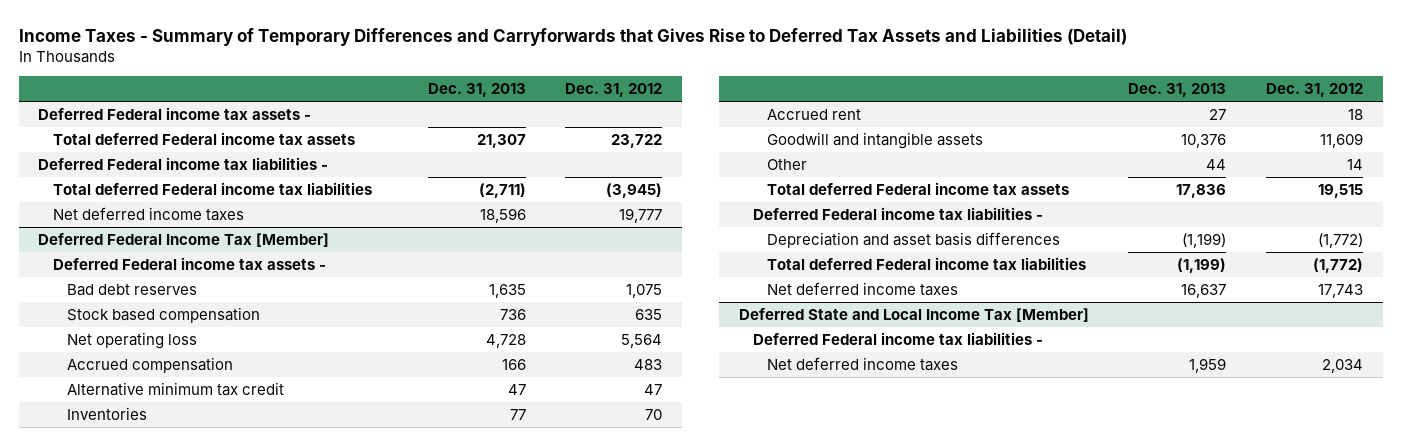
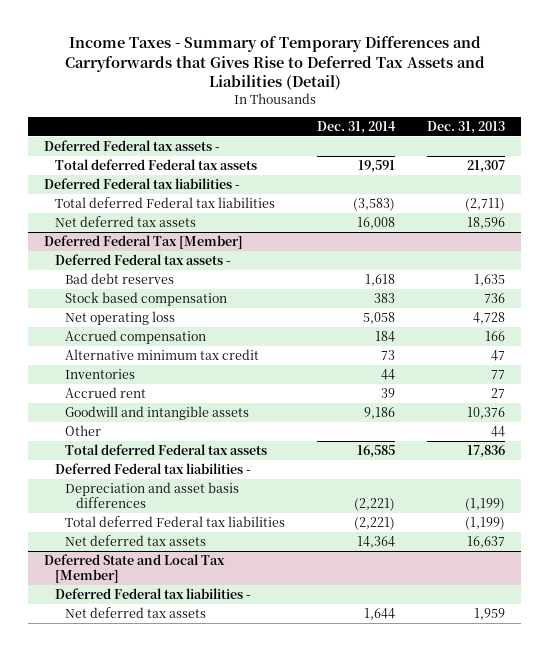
- | Dec. 31, 2013 | Dec. 31, 2012
+ | Dec. 31, 2014 | Dec. 31, 2013
- Deferred Federal income tax assets -
- Total deferred Federal income tax assets | 21,307 | 23,722
- Deferred Federal income tax liabilities -
- Total deferred Federal income tax liabilities | (2,711) | (3,945)
- Net deferred income taxes | 18,596 | 19,777
- Deferred Federal Income Tax [Member]
- Deferred Federal income tax assets -
+ Deferred Federal tax assets -
+ Total deferred Federal tax assets | 19,591 | 21,307
+ Deferred Federal tax liabilities -
+ Total deferred Federal tax liabilities | (3,583) | (2,711)
+ Net deferred tax assets | 16,008 | 18,596
+ Deferred Federal Tax [Member]
+ Deferred Federal tax assets -
- Total deferred Federal income tax assets | 17,836 | 19,515
- Deferred Federal income tax liabilities -
+ Total deferred Federal tax assets | 16,585 | 17,836
+ Deferred Federal tax liabilities -
- Total deferred Federal income tax liabilities | (1,199) | (1,772)
- Net deferred income taxes | 16,637 | 17,743
- Deferred State and Local Income Tax [Member]
- Deferred Federal income tax liabilities -
- Net deferred income taxes | 1,959 | 2,034
+ Total deferred Federal tax liabilities | (2,221) | (1,199)
+ Net deferred tax assets | 14,364 | 16,637
+ Deferred State and Local Tax [Member]
+ Deferred Federal tax liabilities -
+ Net deferred tax assets | 1,644 | 1,959

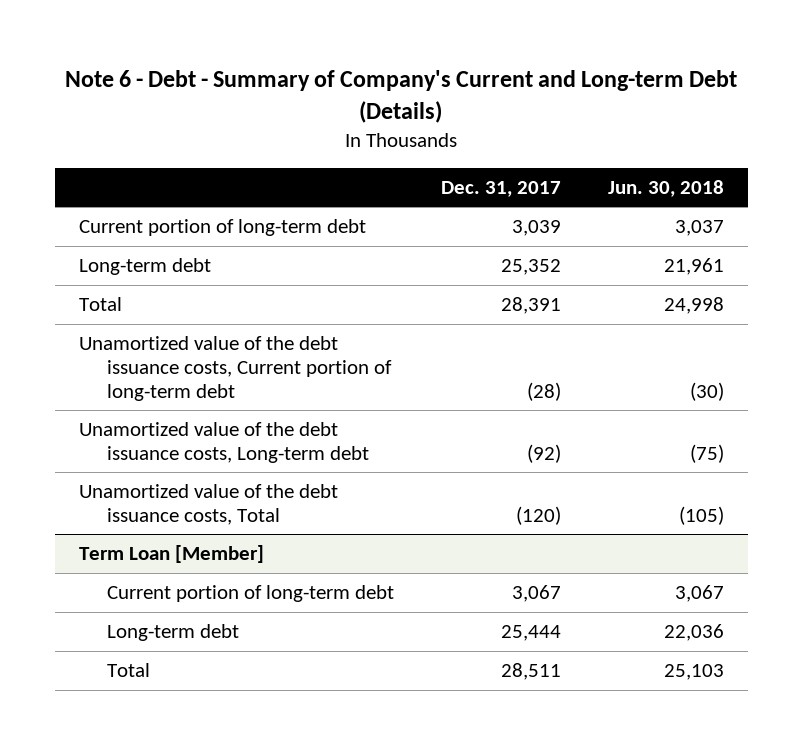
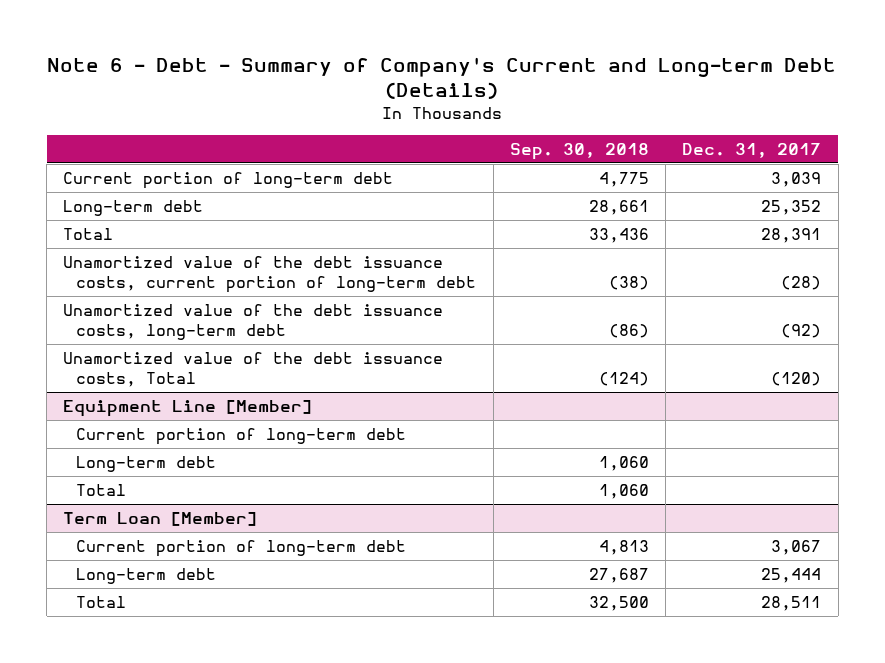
- | Dec. 31, 2017 | Jun. 30, 2018
+ | Sep. 30, 2018 | Dec. 31, 2017
- Unamortized value of the debt issuance costs, Current portion of long-term debt | (28) | (30)
- Unamortized value of the debt issuance costs, Long-term debt | (92) | (75)
+ Unamortized value of the debt issuance costs, current portion of long-term debt | (38) | (28)
+ Unamortized value of the debt issuance costs, long-term debt | (86) | (92)
+ Equipment Line [Member]
+ Current portion of long-term debt
+ Long-term debt | 1,060 |
+ Total | 1,060 |

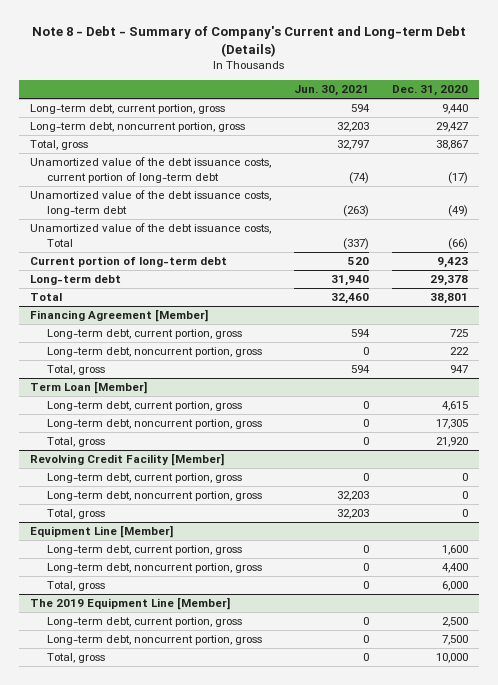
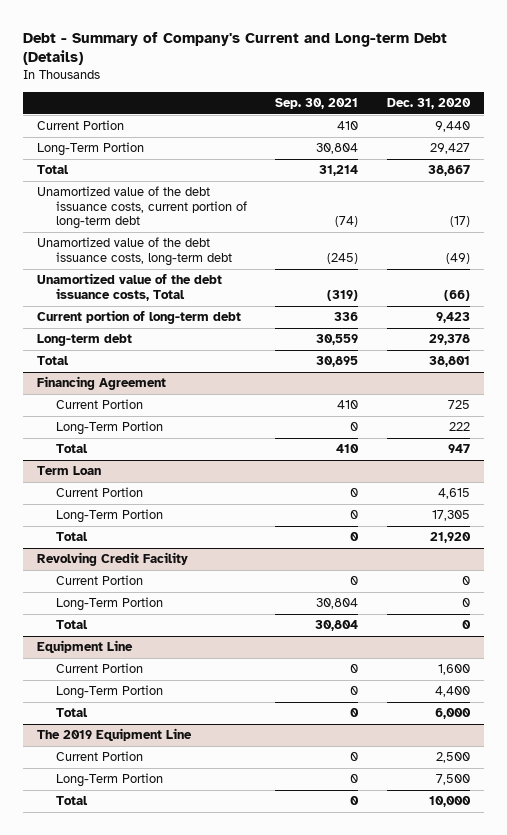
- Note 8 - Debt - Summary of Company's Current and Long-term Debt (Details)
+ Debt - Summary of Company's Current and Long-term Debt (Details)
- | Jun. 30, 2021 | Dec. 31, 2020
+ | Sep. 30, 2021 | Dec. 31, 2020
- Long-term debt, current portion, gross | 594 | 9,440
- Long-term debt, noncurrent portion, gross | 32,203 | 29,427
- Total, gross | 32,797 | 38,867
+ Current Portion | 410 | 9,440
+ Long-Term Portion | 30,804 | 29,427
+ Total | 31,214 | 38,867
- Financing Agreement [Member]
- Long-term debt, current portion, gross | 594 | 725
- Long-term debt, noncurrent portion, gross | 0 | 222
- Total, gross | 594 | 947
- Term Loan [Member]
- Long-term debt, current portion, gross | 0 | 4,615
- Long-term debt, noncurrent portion, gross | 0 | 17,305
- Total, gross | 0 | 21,920
- Revolving Credit Facility [Member]
- Long-term debt, current portion, gross | 0 | 0
- Long-term debt, noncurrent portion, gross | 32,203 | 0
- Total, gross | 32,203 | 0
- Equipment Line [Member]
- Long-term debt, current portion, gross | 0 | 1,600
- Long-term debt, noncurrent portion, gross | 0 | 4,400
- Total, gross | 0 | 6,000
- The 2019 Equipment Line [Member]
- Long-term debt, current portion, gross | 0 | 2,500
- Long-term debt, noncurrent portion, gross | 0 | 7,500
- Total, gross | 0 | 10,000
+ Financing Agreement
+ Current Portion | 410 | 725
+ Long-Term Portion | 0 | 222
+ Total | 410 | 947
+ Term Loan
+ Current Portion | 0 | 4,615
+ Long-Term Portion | 0 | 17,305
+ Total | 0 | 21,920
+ Revolving Credit Facility
+ Current Portion | 0 | 0
+ Long-Term Portion | 30,804 | 0
+ Total | 30,804 | 0
+ Equipment Line
+ Current Portion | 0 | 1,600
+ Long-Term Portion | 0 | 4,400
+ Total | 0 | 6,000
+ The 2019 Equipment Line
+ Current Portion | 0 | 2,500
+ Long-Term Portion | 0 | 7,500
+ Total | 0 | 10,000

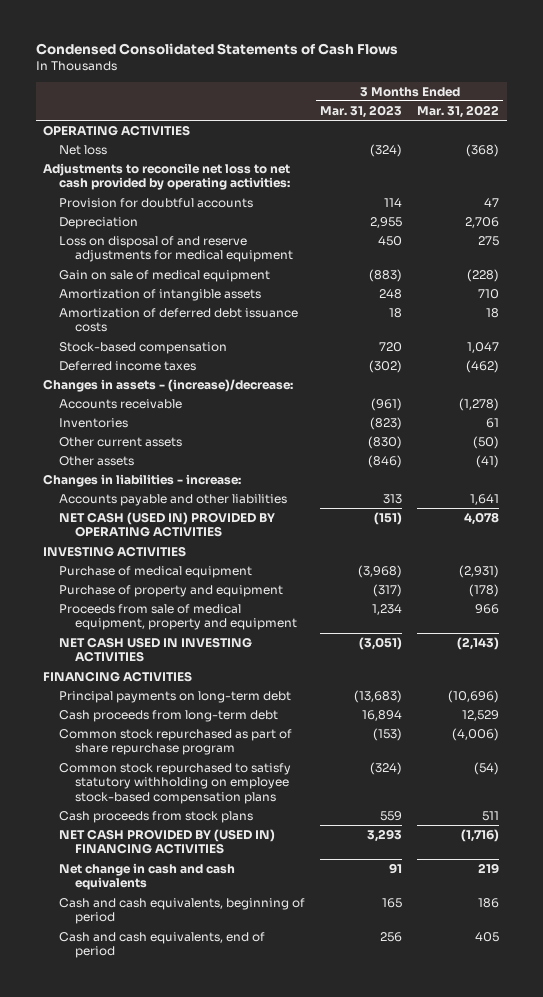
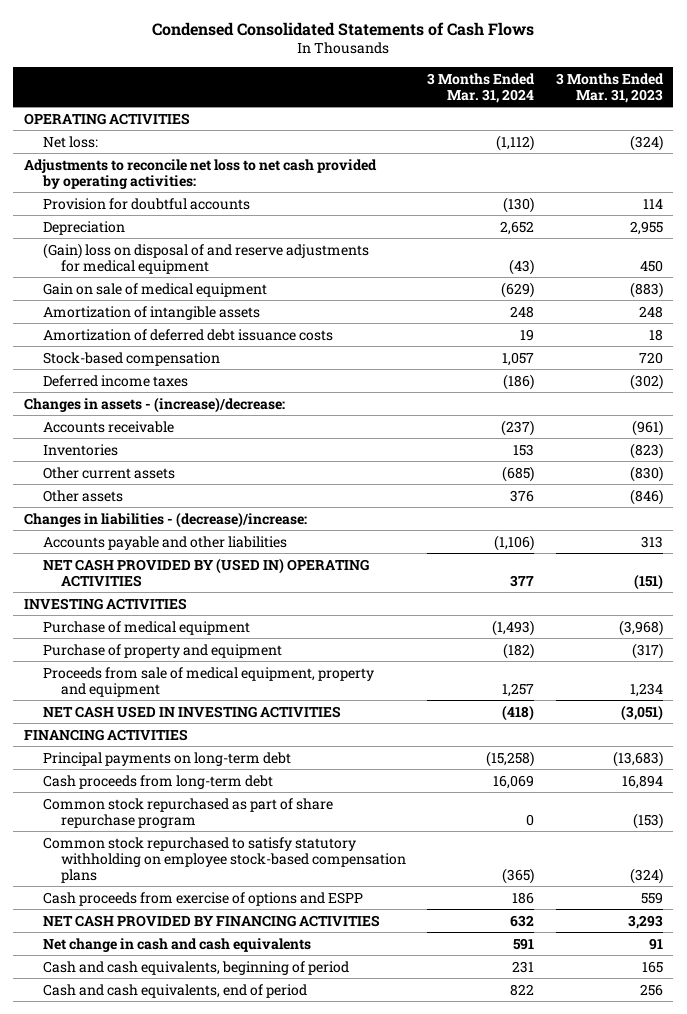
- | 3 Months Ended Mar. 31, 2023 | 3 Months Ended Mar. 31, 2022
+ | 3 Months Ended Mar. 31, 2024 | 3 Months Ended Mar. 31, 2023
- Net loss | (324) | (368)
+ Net loss: | (1,112) | (324)
- Loss on disposal of and reserve adjustments for medical equipment | 450 | 275
+ (Gain) loss on disposal of and reserve adjustments for medical equipment | (43) | 450
- Changes in liabilities - increase:
+ Changes in liabilities - (decrease)/increase:
- NET CASH (USED IN) PROVIDED BY OPERATING ACTIVITIES | (151) | 4,078
+ NET CASH PROVIDED BY (USED IN) OPERATING ACTIVITIES | 377 | (151)
- Cash proceeds from stock plans | 559 | 511
- NET CASH PROVIDED BY (USED IN) FINANCING ACTIVITIES | 3,293 | (1,716)
+ Cash proceeds from exercise of options and ESPP | 186 | 559
+ NET CASH PROVIDED BY FINANCING ACTIVITIES | 632 | 3,293

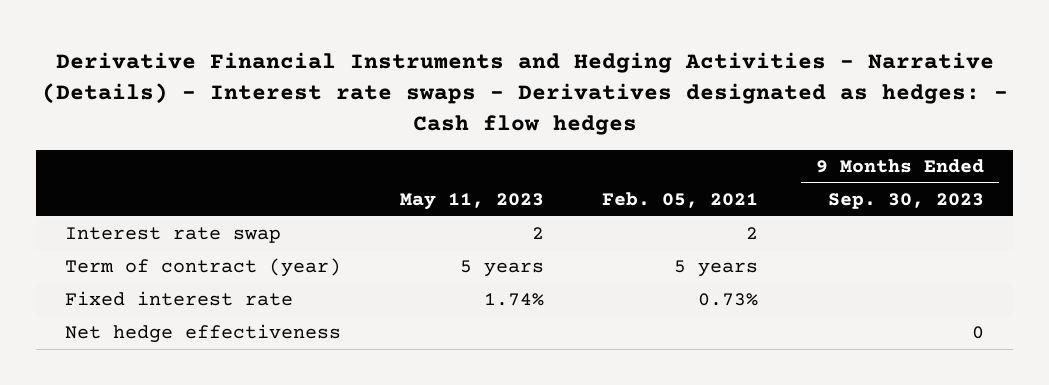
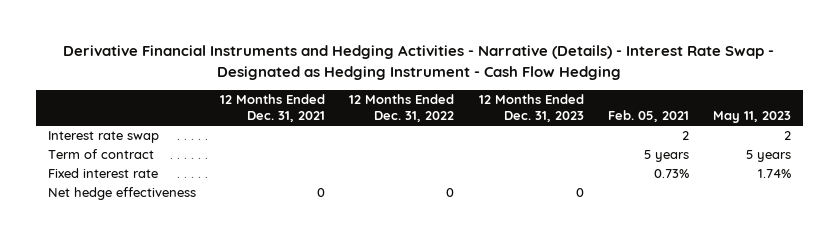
- Derivative Financial Instruments and Hedging Activities - Narrative (Details) - Interest rate swaps - Derivatives designated as hedges: - Cash flow hedges
+ Derivative Financial Instruments and Hedging Activities - Narrative (Details) - Interest Rate Swap - Designated as Hedging Instrument - Cash Flow Hedging
- | May 11, 2023 | Feb. 05, 2021 | 9 Months Ended Sep. 30, 2023
+ | 12 Months Ended Dec. 31, 2021 | 12 Months Ended Dec. 31, 2022 | 12 Months Ended Dec. 31, 2023 | Feb. 05, 2021 | May 11, 2023
- Term of contract (year) | 5 years | 5 years |
+ Term of contract | | | | 5 years | 5 years

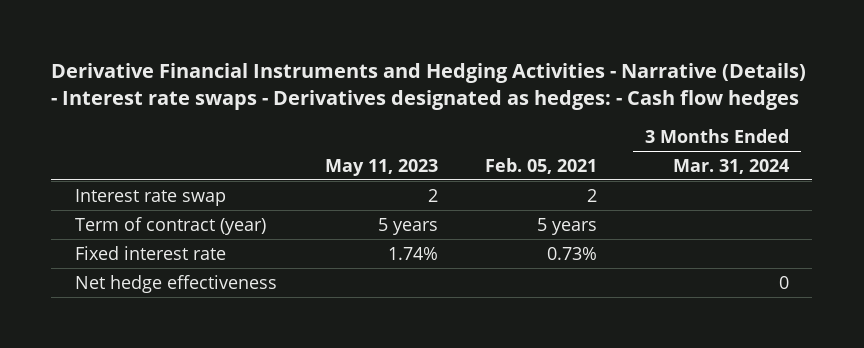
- Derivative Financial Instruments and Hedging Activities - Narrative (Details) - Interest Rate Swap - Designated as Hedging Instrument - Cash Flow Hedging
+ Derivative Financial Instruments and Hedging Activities - Narrative (Details) - Interest rate swaps - Derivatives designated as hedges: - Cash flow hedges
- | 12 Months Ended Dec. 31, 2021 | 12 Months Ended Dec. 31, 2022 | 12 Months Ended Dec. 31, 2023 | Feb. 05, 2021 | May 11, 2023
+ | May 11, 2023 | Feb. 05, 2021 | 3 Months Ended Mar. 31, 2024
- Term of contract | | | | 5 years | 5 years
+ Term of contract (year) | 5 years | 5 years |

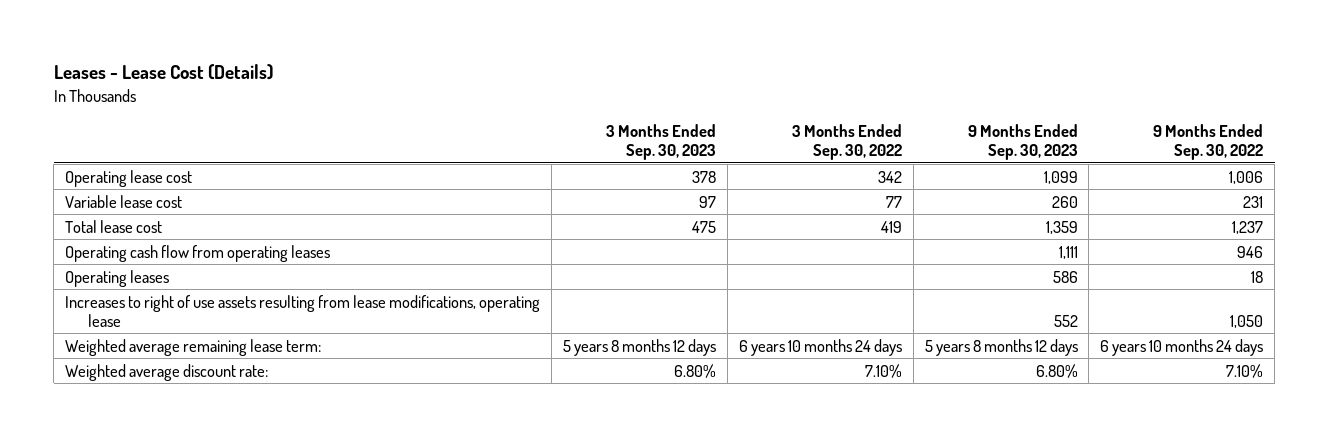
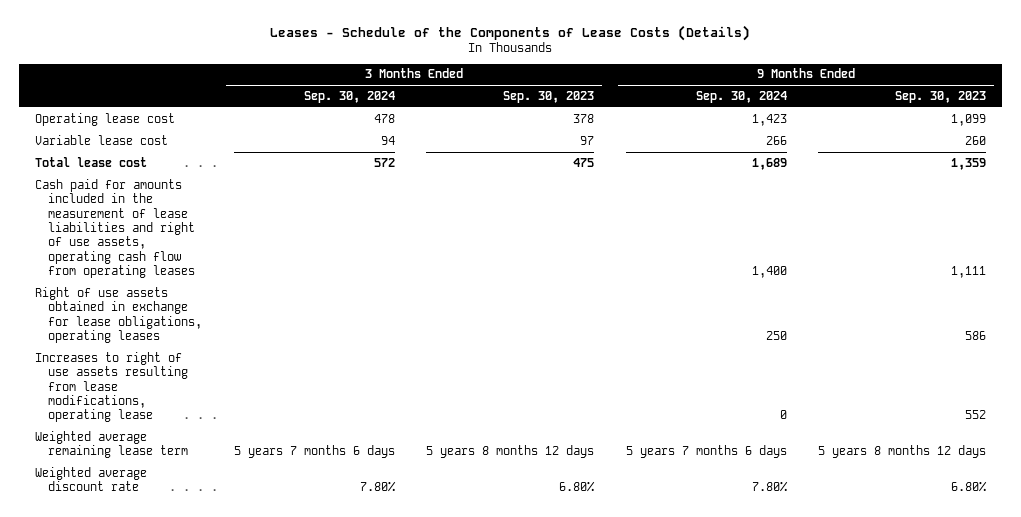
- Leases - Lease Cost (Details)
+ Leases - Schedule of the Components of Lease Costs (Details)
- | 3 Months Ended Sep. 30, 2023 | 3 Months Ended Sep. 30, 2022 | 9 Months Ended Sep. 30, 2023 | 9 Months Ended Sep. 30, 2022
+ | 3 Months Ended Sep. 30, 2024 | 3 Months Ended Sep. 30, 2023 | 9 Months Ended Sep. 30, 2024 | 9 Months Ended Sep. 30, 2023
- Operating cash flow from operating leases | | | 1,111 | 946
- Operating leases | | | 586 | 18
+ Cash paid for amounts included in the measurement of lease liabilities and right of use assets, operating cash flow from operating leases | | | 1,400 | 1,111
+ Right of use assets obtained in exchange for lease obligations, operating leases | | | 250 | 586
- Weighted average remaining lease term: | 5 years 8 months 12 days | 6 years 10 months 24 days | 5 years 8 months 12 days | 6 years 10 months 24 days
- Weighted average discount rate: | 6.80% | 7.10% | 6.80% | 7.10%
+ Weighted average remaining lease term | 5 years 7 months 6 days | 5 years 8 months 12 days | 5 years 7 months 6 days | 5 years 8 months 12 days
+ Weighted average discount rate | 7.80% | 6.80% | 7.80% | 6.80%

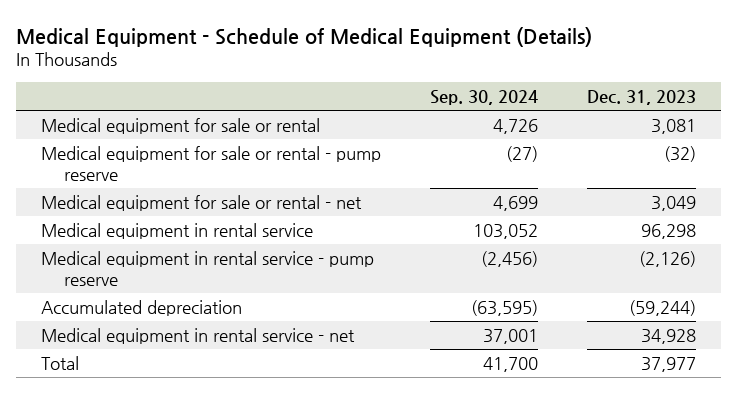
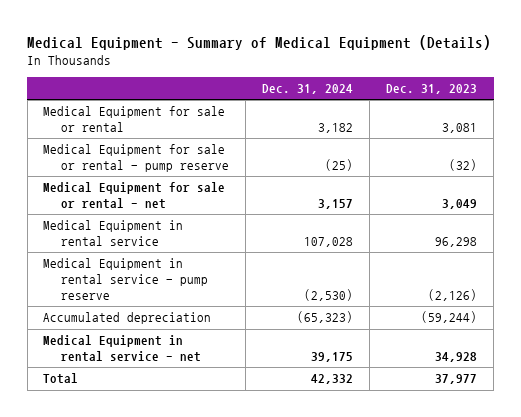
- Medical Equipment - Schedule of Medical Equipment (Details)
+ Medical Equipment - Summary of Medical Equipment (Details)
- | Sep. 30, 2024 | Dec. 31, 2023
+ | Dec. 31, 2024 | Dec. 31, 2023
- Medical equipment for sale or rental | 4,726 | 3,081
- Medical equipment for sale or rental - pump reserve | (27) | (32)
- Medical equipment for sale or rental - net | 4,699 | 3,049
- Medical equipment in rental service | 103,052 | 96,298
- Medical equipment in rental service - pump reserve | (2,456) | (2,126)
+ Medical Equipment for sale or rental | 3,182 | 3,081
+ Medical Equipment for sale or rental - pump reserve | (25) | (32)
+ Medical Equipment for sale or rental - net | 3,157 | 3,049
+ Medical Equipment in rental service | 107,028 | 96,298
+ Medical Equipment in rental service - pump reserve | (2,530) | (2,126)
- Medical equipment in rental service - net | 37,001 | 34,928
+ Medical Equipment in rental service - net | 39,175 | 34,928

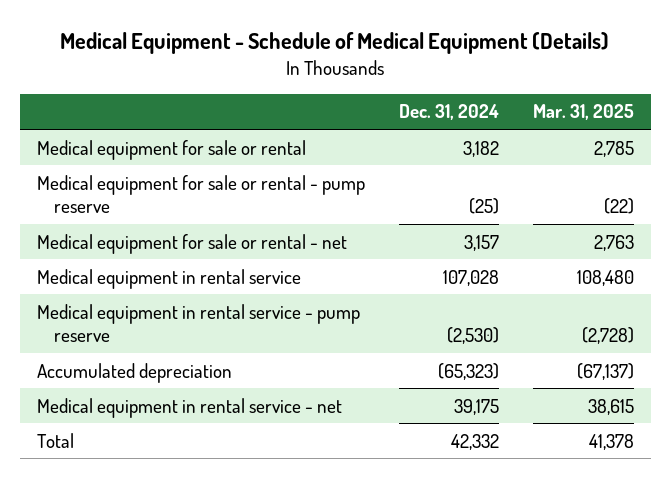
- Medical Equipment - Summary of Medical Equipment (Details)
+ Medical Equipment - Schedule of Medical Equipment (Details)
- | Dec. 31, 2024 | Dec. 31, 2023
+ | Dec. 31, 2024 | Mar. 31, 2025
- Medical Equipment for sale or rental | 3,182 | 3,081
- Medical Equipment for sale or rental - pump reserve | (25) | (32)
- Medical Equipment for sale or rental - net | 3,157 | 3,049
- Medical Equipment in rental service | 107,028 | 96,298
- Medical Equipment in rental service - pump reserve | (2,530) | (2,126)
+ Medical equipment for sale or rental | 3,182 | 2,785
+ Medical equipment for sale or rental - pump reserve | (25) | (22)
+ Medical equipment for sale or rental - net | 3,157 | 2,763
+ Medical equipment in rental service | 107,028 | 108,480
+ Medical equipment in rental service - pump reserve | (2,530) | (2,728)
- Medical Equipment in rental service - net | 39,175 | 34,928
+ Medical equipment in rental service - net | 39,175 | 38,615

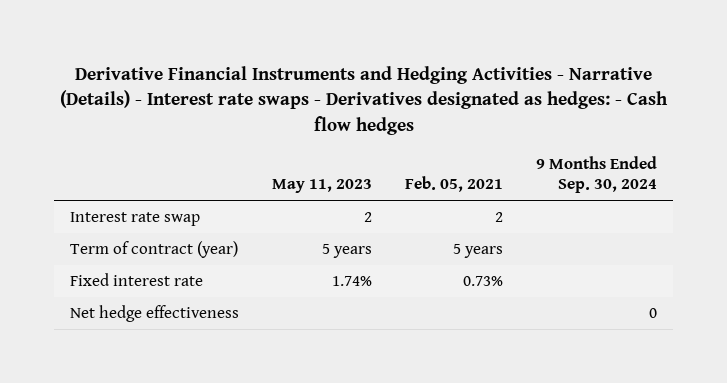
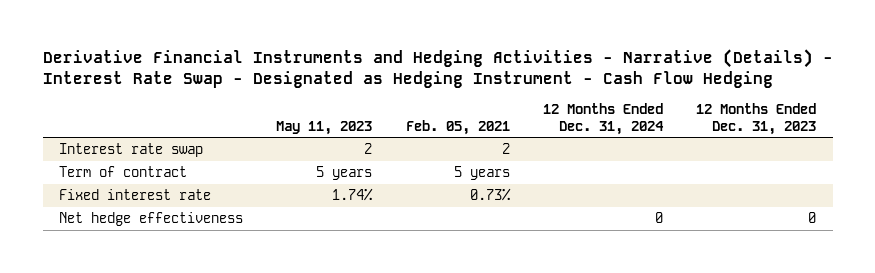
- Derivative Financial Instruments and Hedging Activities - Narrative (Details) - Interest rate swaps - Derivatives designated as hedges: - Cash flow hedges
+ Derivative Financial Instruments and Hedging Activities - Narrative (Details) - Interest Rate Swap - Designated as Hedging Instrument - Cash Flow Hedging
- | May 11, 2023 | Feb. 05, 2021 | 9 Months Ended Sep. 30, 2024
+ | May 11, 2023 | Feb. 05, 2021 | 12 Months Ended Dec. 31, 2024 | 12 Months Ended Dec. 31, 2023
- Term of contract (year) | 5 years | 5 years |
+ Term of contract | 5 years | 5 years | |

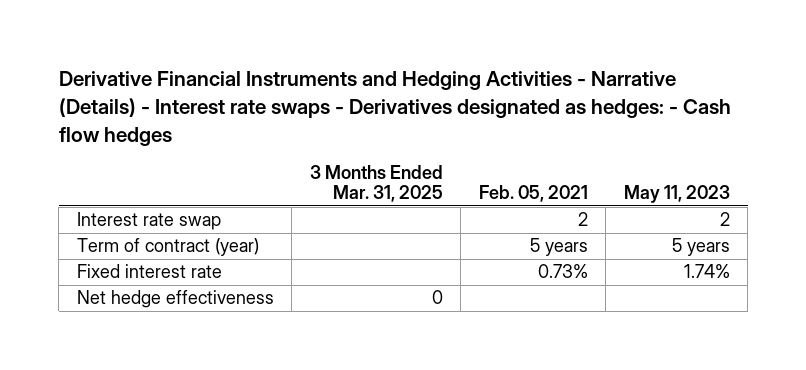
- Derivative Financial Instruments and Hedging Activities - Narrative (Details) - Interest Rate Swap - Designated as Hedging Instrument - Cash Flow Hedging
+ Derivative Financial Instruments and Hedging Activities - Narrative (Details) - Interest rate swaps - Derivatives designated as hedges: - Cash flow hedges
- | May 11, 2023 | Feb. 05, 2021 | 12 Months Ended Dec. 31, 2024 | 12 Months Ended Dec. 31, 2023
+ | 3 Months Ended Mar. 31, 2025 | Feb. 05, 2021 | May 11, 2023
- Term of contract | 5 years | 5 years | |
+ Term of contract (year) | | 5 years | 5 years

